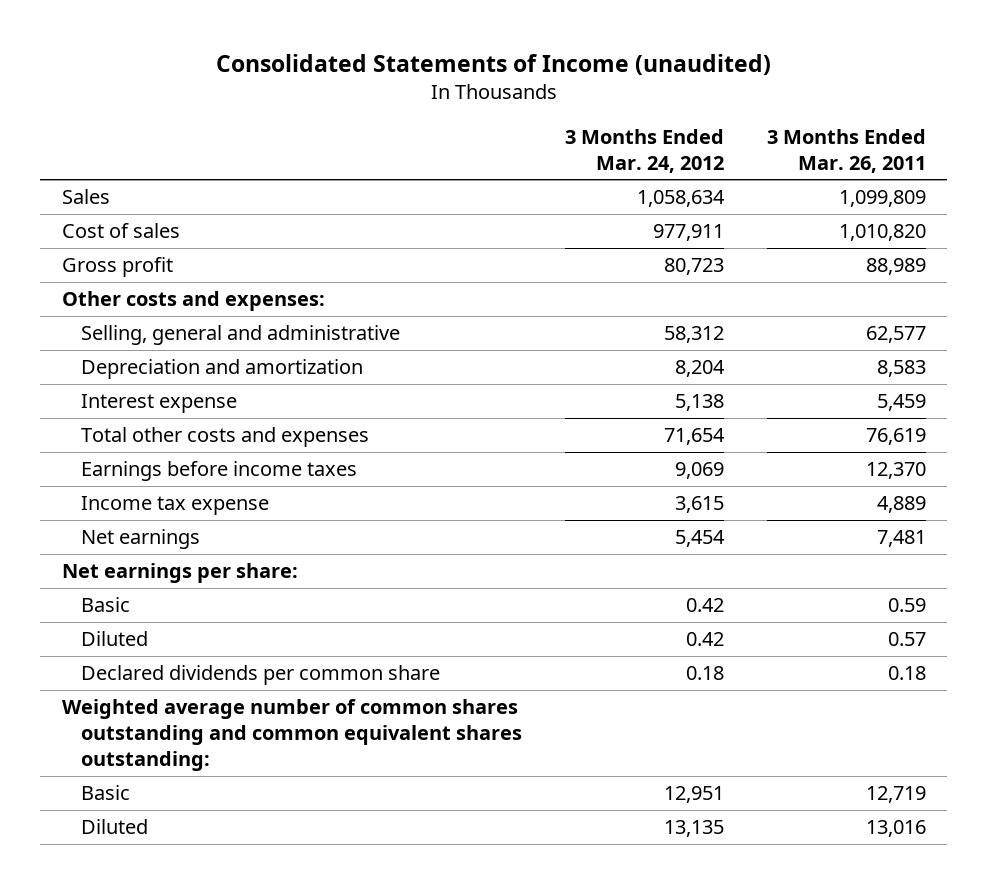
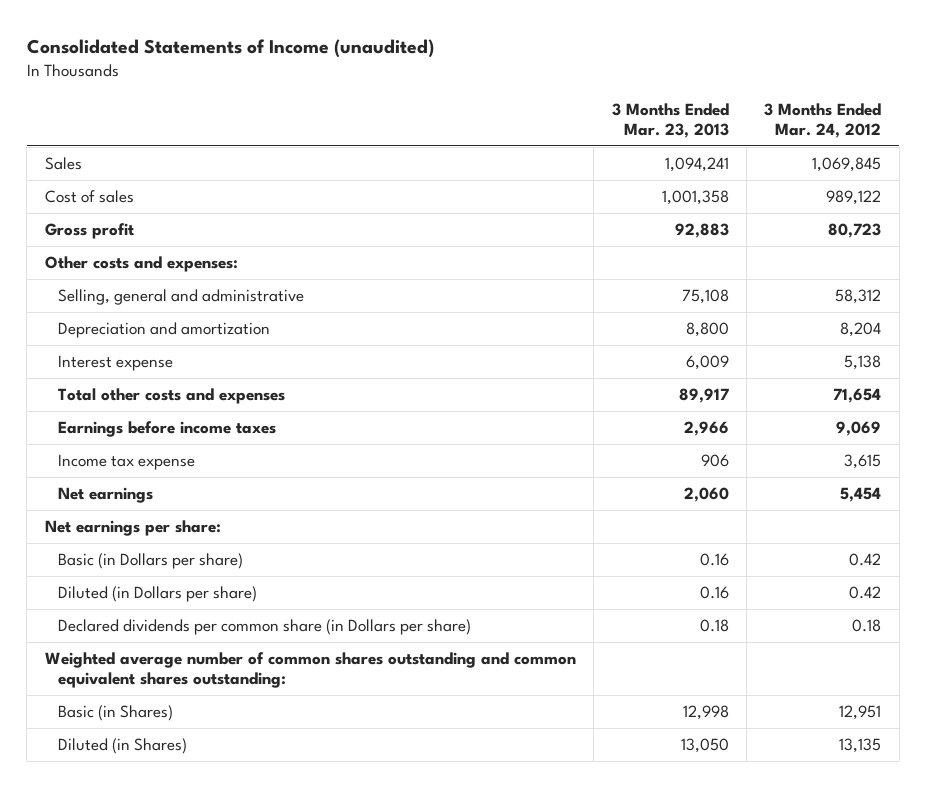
- | 3 Months Ended Mar. 24, 2012 | 3 Months Ended Mar. 26, 2011
+ | 3 Months Ended Mar. 23, 2013 | 3 Months Ended Mar. 24, 2012
- Sales | 1,058,634 | 1,099,809
- Cost of sales | 977,911 | 1,010,820
+ Sales | 1,094,241 | 1,069,845
+ Cost of sales | 1,001,358 | 989,122
- Basic | 0.42 | 0.59
- Diluted | 0.42 | 0.57
- Declared dividends per common share | 0.18 | 0.18
+ Basic (in Dollars per share) | 0.16 | 0.42
+ Diluted (in Dollars per share) | 0.16 | 0.42
+ Declared dividends per common share (in Dollars per share) | 0.18 | 0.18
- Basic | 12,951 | 12,719
- Diluted | 13,135 | 13,016
+ Basic (in Shares) | 12,998 | 12,951
+ Diluted (in Shares) | 13,050 | 13,135

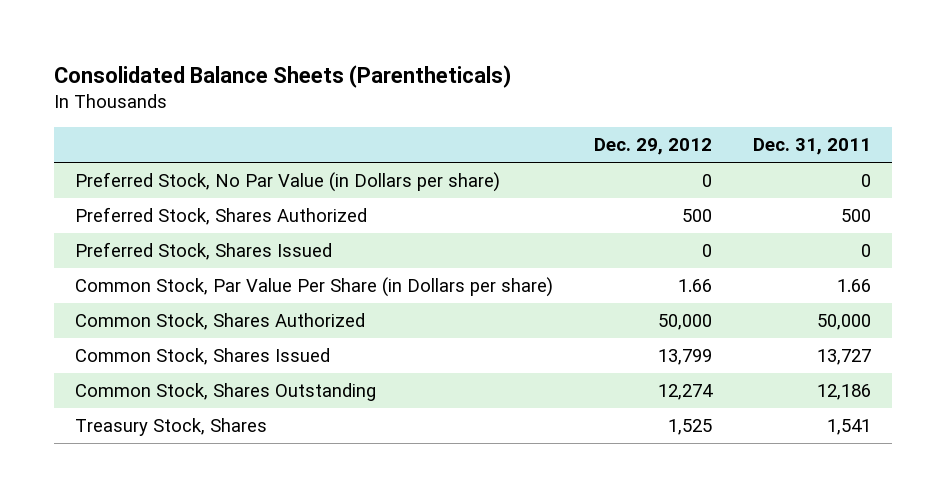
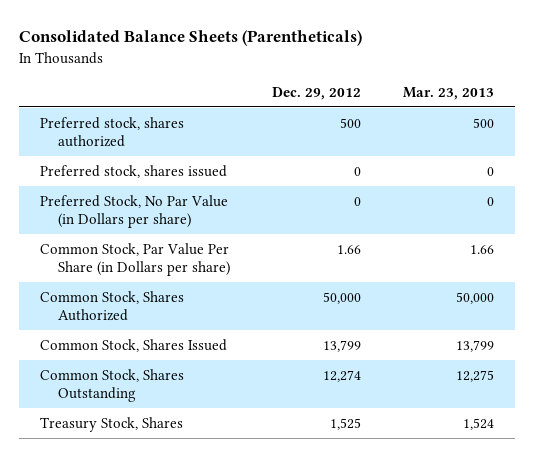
- | Dec. 29, 2012 | Dec. 31, 2011
+ | Dec. 29, 2012 | Mar. 23, 2013
+ Preferred stock, shares authorized | 500 | 500
+ Preferred stock, shares issued | 0 | 0
- Preferred Stock, Shares Authorized | 500 | 500
- Preferred Stock, Shares Issued | 0 | 0

